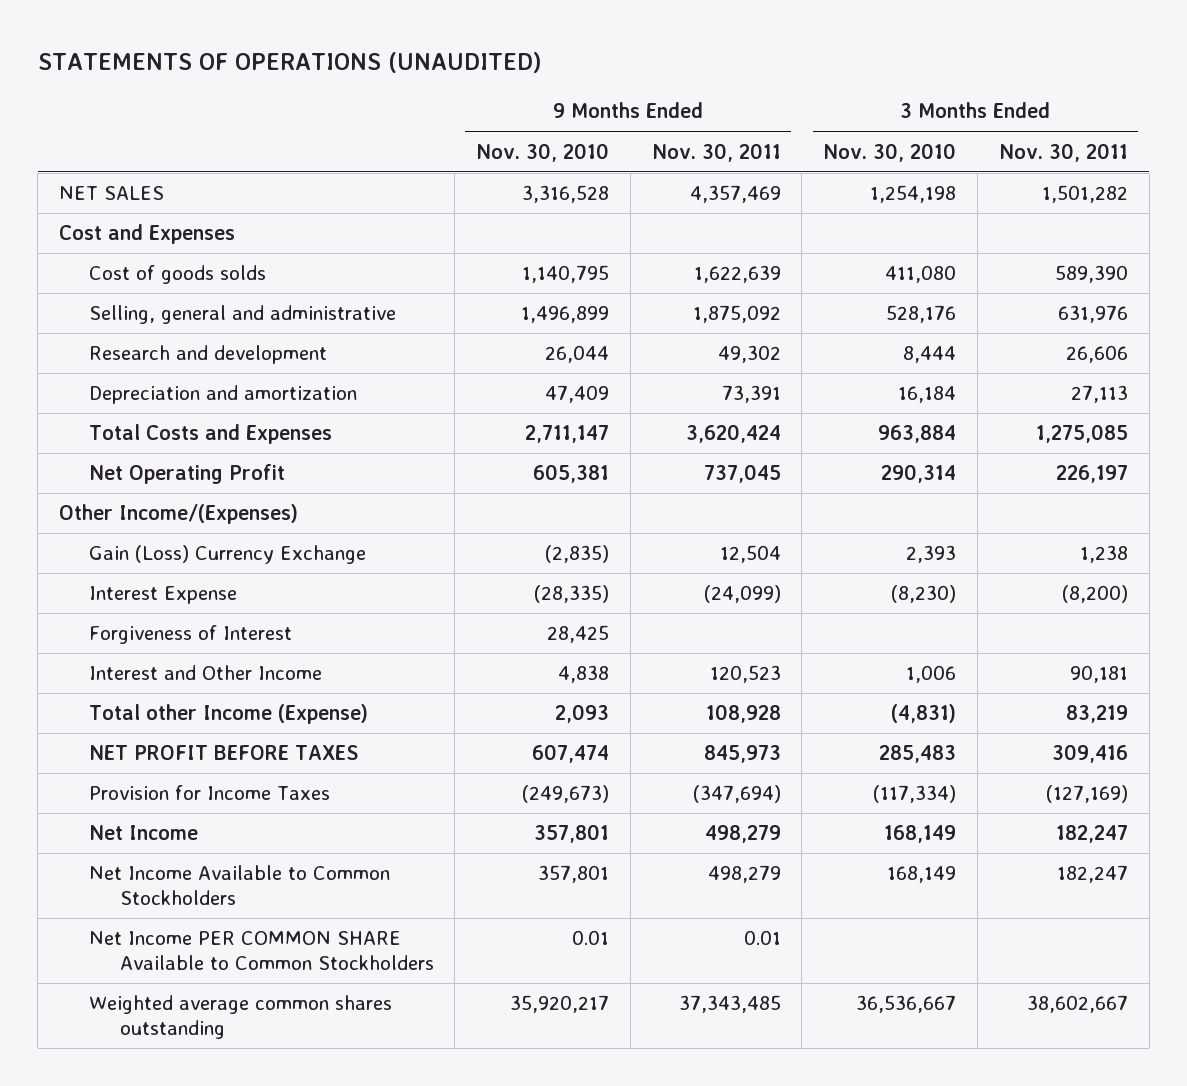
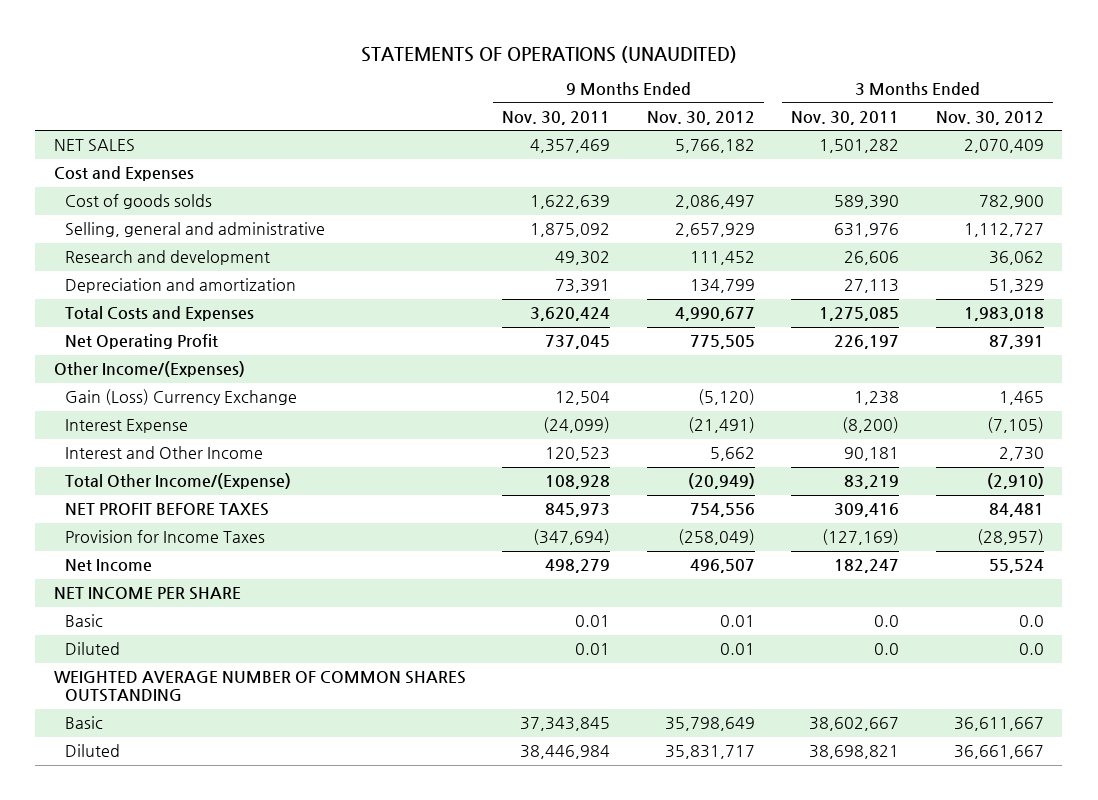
- | 9 Months Ended Nov. 30, 2010 | 9 Months Ended Nov. 30, 2011 | 3 Months Ended Nov. 30, 2010 | 3 Months Ended Nov. 30, 2011
+ | 9 Months Ended Nov. 30, 2011 | 9 Months Ended Nov. 30, 2012 | 3 Months Ended Nov. 30, 2011 | 3 Months Ended Nov. 30, 2012
- Forgiveness of Interest | 28,425 | | |
- Total other Income (Expense) | 2,093 | 108,928 | (4,831) | 83,219
+ Total Other Income/(Expense) | 108,928 | (20,949) | 83,219 | (2,910)
- Net Income Available to Common Stockholders | 357,801 | 498,279 | 168,149 | 182,247
- Net Income PER COMMON SHARE Available to Common Stockholders | 0.01 | 0.01 | |
- Weighted average common shares outstanding | 35,920,217 | 37,343,485 | 36,536,667 | 38,602,667
+ NET INCOME PER SHARE
+ Basic | 0.01 | 0.01 | 0.0 | 0.0
+ Diluted | 0.01 | 0.01 | 0.0 | 0.0
+ WEIGHTED AVERAGE NUMBER OF COMMON SHARES OUTSTANDING
+ Basic | 37,343,845 | 35,798,649 | 38,602,667 | 36,611,667
+ Diluted | 38,446,984 | 35,831,717 | 38,698,821 | 36,661,667

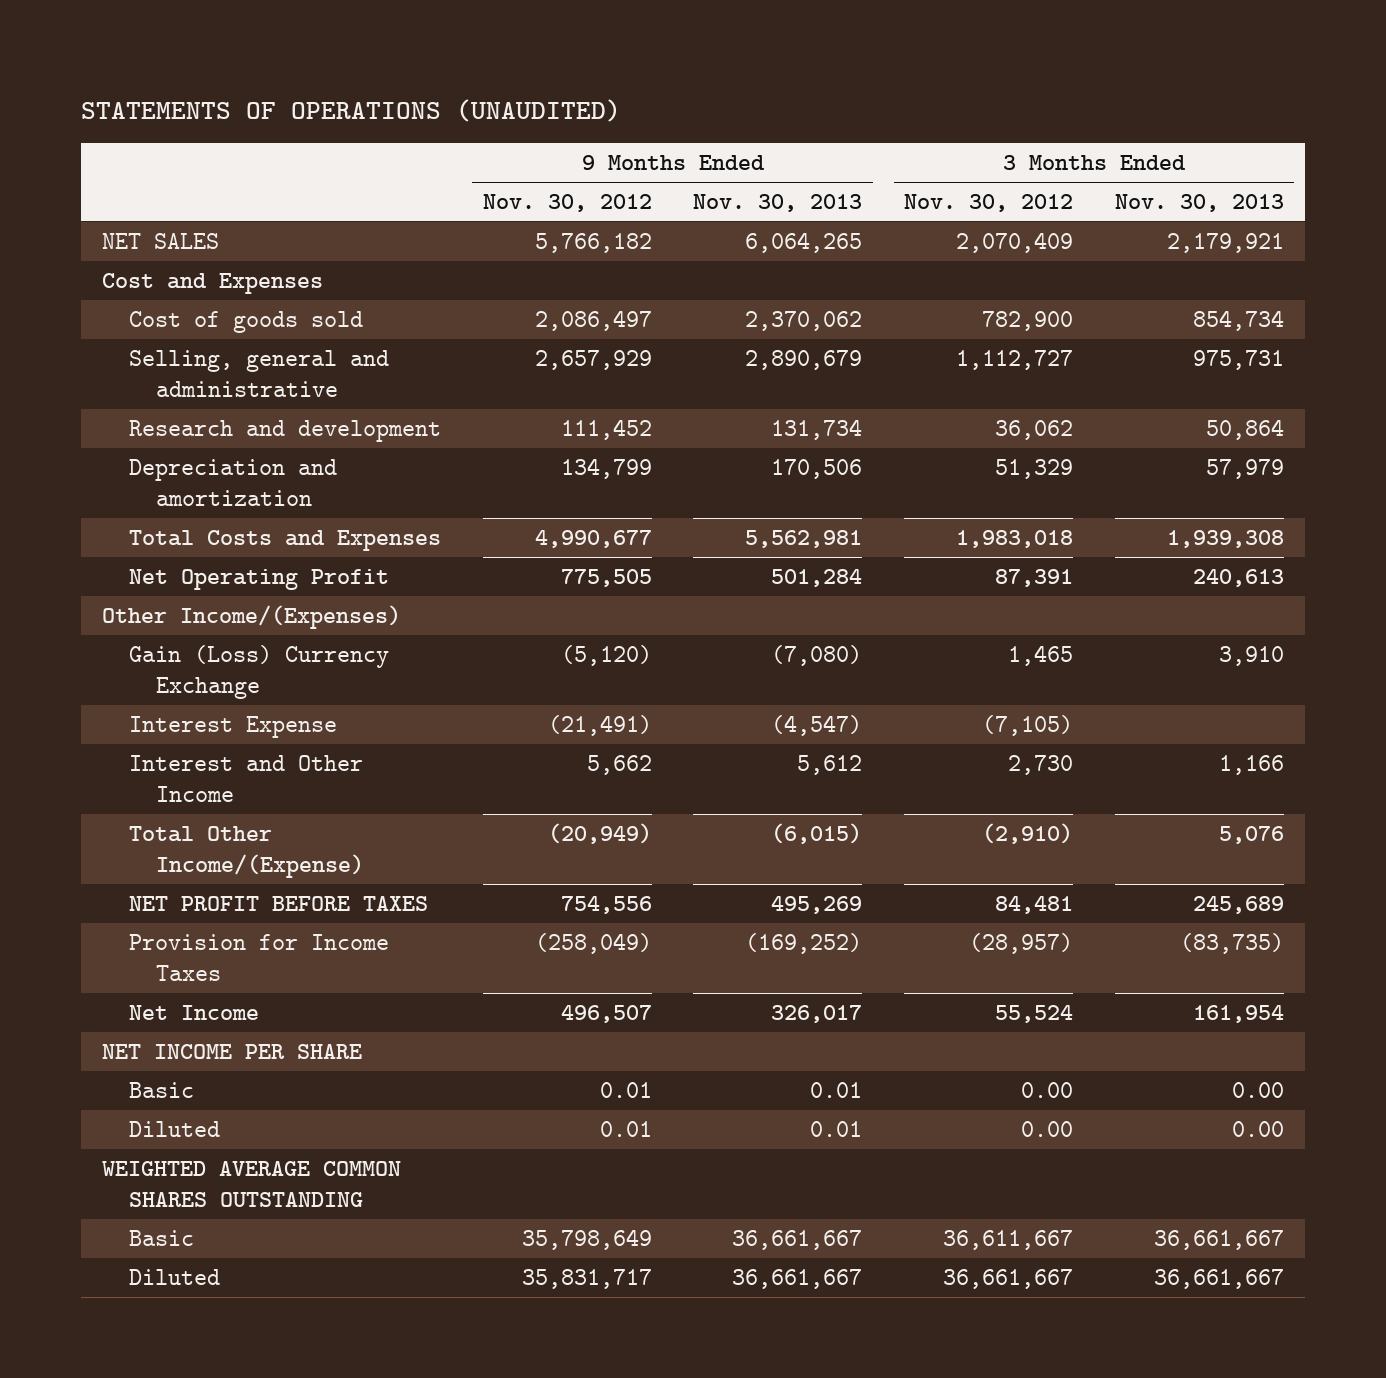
- | 9 Months Ended Nov. 30, 2011 | 9 Months Ended Nov. 30, 2012 | 3 Months Ended Nov. 30, 2011 | 3 Months Ended Nov. 30, 2012
+ | 9 Months Ended Nov. 30, 2012 | 9 Months Ended Nov. 30, 2013 | 3 Months Ended Nov. 30, 2012 | 3 Months Ended Nov. 30, 2013
- Cost of goods solds | 1,622,639 | 2,086,497 | 589,390 | 782,900
+ Cost of goods sold | 2,086,497 | 2,370,062 | 782,900 | 854,734
- Basic | 0.01 | 0.01 | 0.0 | 0.0
- Diluted | 0.01 | 0.01 | 0.0 | 0.0
- WEIGHTED AVERAGE NUMBER OF COMMON SHARES OUTSTANDING
+ Basic | 0.01 | 0.01 | 0.00 | 0.00
+ Diluted | 0.01 | 0.01 | 0.00 | 0.00
+ WEIGHTED AVERAGE COMMON SHARES OUTSTANDING

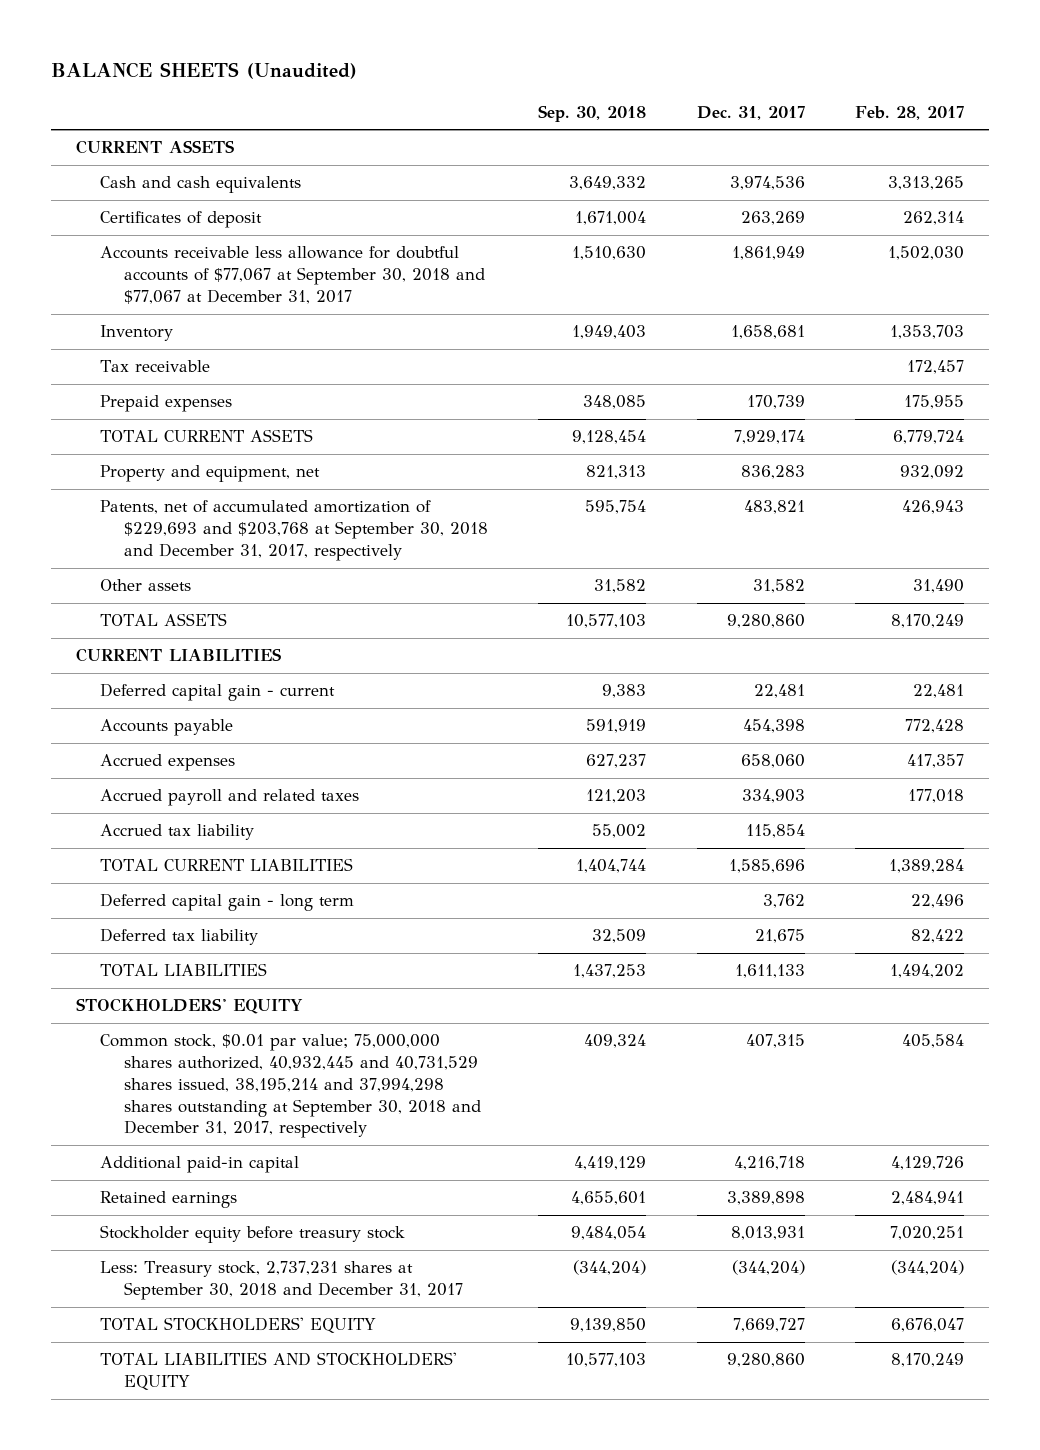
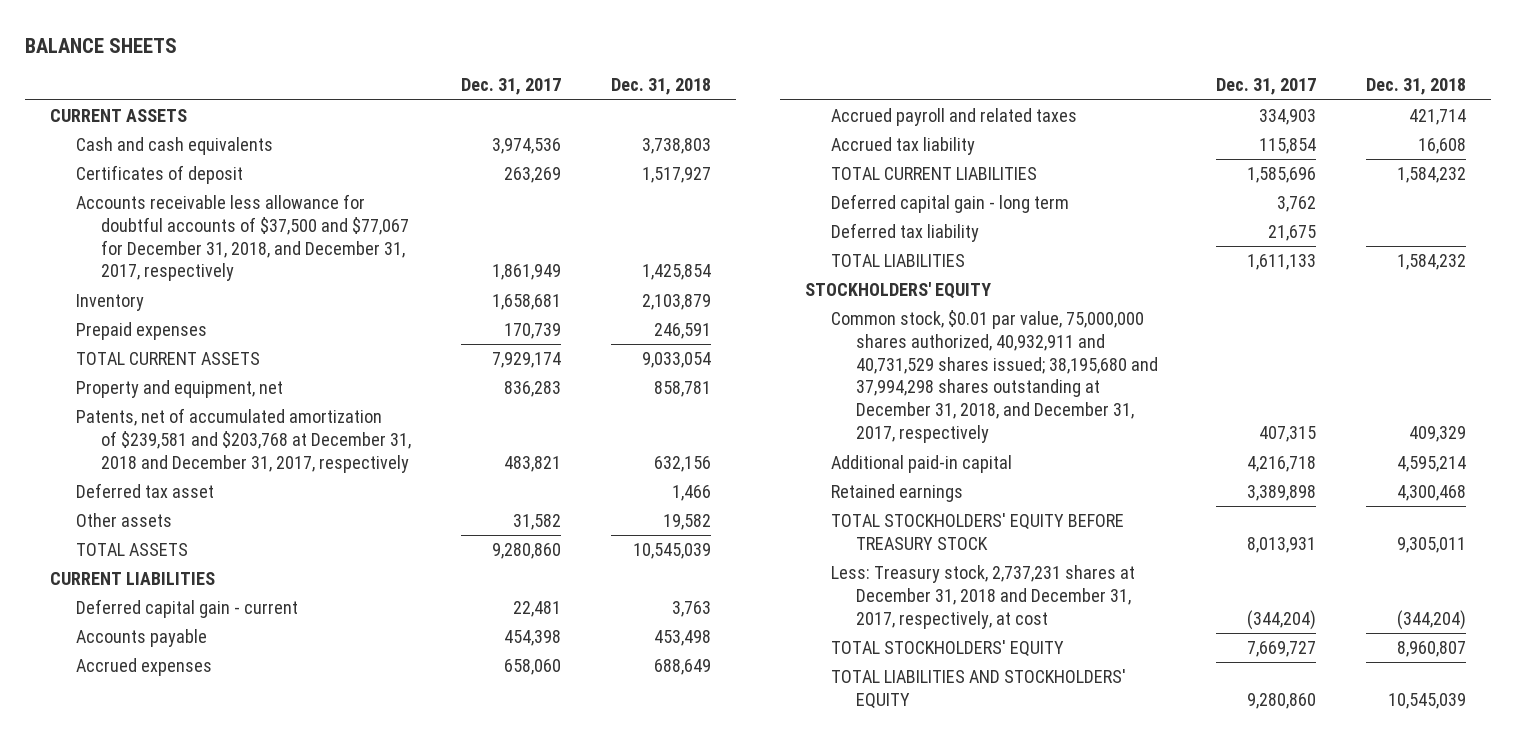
- BALANCE SHEETS (Unaudited)
+ BALANCE SHEETS
- | Sep. 30, 2018 | Dec. 31, 2017 | Feb. 28, 2017
+ | Dec. 31, 2017 | Dec. 31, 2018
- Accounts receivable less allowance for doubtful accounts of $77,067 at September 30, 2018 and $77,067 at December 31, 2017 | 1,510,630 | 1,861,949 | 1,502,030
+ Accounts receivable less allowance for doubtful accounts of $37,500 and $77,067 for December 31, 2018, and December 31, 2017, respectively | 1,861,949 | 1,425,854
- Tax receivable | | | 172,457
- Patents, net of accumulated amortization of $229,693 and $203,768 at September 30, 2018 and December 31, 2017, respectively | 595,754 | 483,821 | 426,943
+ Patents, net of accumulated amortization of $239,581 and $203,768 at December 31, 2018 and December 31, 2017, respectively | 483,821 | 632,156
+ Deferred tax asset | | 1,466
- Common stock, $0.01 par value; 75,000,000 shares authorized, 40,932,445 and 40,731,529 shares issued, 38,195,214 and 37,994,298 shares outstanding at September 30, 2018 and December 31, 2017, respectively | 409,324 | 407,315 | 405,584
+ Common stock, $0.01 par value, 75,000,000 shares authorized, 40,932,911 and 40,731,529 shares issued; 38,195,680 and 37,994,298 shares outstanding at December 31, 2018, and December 31, 2017, respectively | 407,315 | 409,329
- Stockholder equity before treasury stock | 9,484,054 | 8,013,931 | 7,020,251
- Less: Treasury stock, 2,737,231 shares at September 30, 2018 and December 31, 2017 | (344,204) | (344,204) | (344,204)
+ TOTAL STOCKHOLDERS' EQUITY BEFORE TREASURY STOCK | 8,013,931 | 9,305,011
+ Less: Treasury stock, 2,737,231 shares at December 31, 2018 and December 31, 2017, respectively, at cost | (344,204) | (344,204)

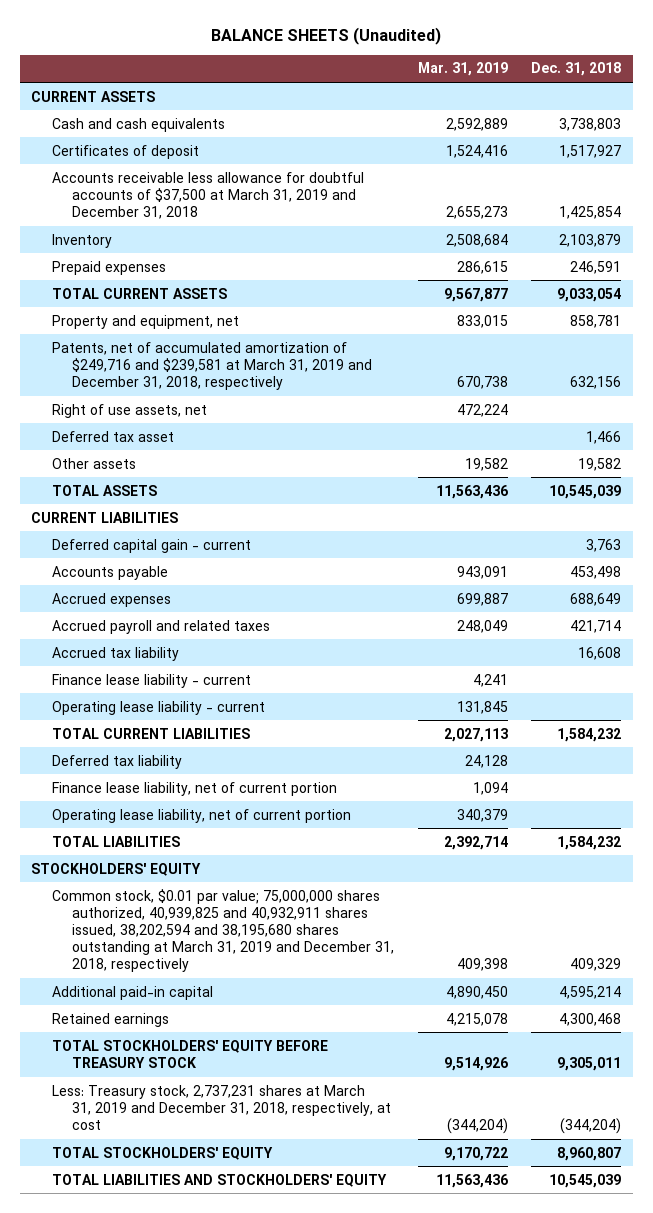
- BALANCE SHEETS
+ BALANCE SHEETS (Unaudited)
- | Dec. 31, 2017 | Dec. 31, 2018
+ | Mar. 31, 2019 | Dec. 31, 2018
- Accounts receivable less allowance for doubtful accounts of $37,500 and $77,067 for December 31, 2018, and December 31, 2017, respectively | 1,861,949 | 1,425,854
+ Accounts receivable less allowance for doubtful accounts of $37,500 at March 31, 2019 and December 31, 2018 | 2,655,273 | 1,425,854
- Patents, net of accumulated amortization of $239,581 and $203,768 at December 31, 2018 and December 31, 2017, respectively | 483,821 | 632,156
+ Patents, net of accumulated amortization of $249,716 and $239,581 at March 31, 2019 and December 31, 2018, respectively | 670,738 | 632,156
+ Right of use assets, net | 472,224 |
+ Finance lease liability - current | 4,241 |
+ Operating lease liability - current | 131,845 |
- Deferred capital gain - long term | 3,762 |
+ Finance lease liability, net of current portion | 1,094 |
+ Operating lease liability, net of current portion | 340,379 |
- Common stock, $0.01 par value, 75,000,000 shares authorized, 40,932,911 and 40,731,529 shares issued; 38,195,680 and 37,994,298 shares outstanding at December 31, 2018, and December 31, 2017, respectively | 407,315 | 409,329
+ Common stock, $0.01 par value; 75,000,000 shares authorized, 40,939,825 and 40,932,911 shares issued, 38,202,594 and 38,195,680 shares outstanding at March 31, 2019 and December 31, 2018, respectively | 409,398 | 409,329
- Less: Treasury stock, 2,737,231 shares at December 31, 2018 and December 31, 2017, respectively, at cost | (344,204) | (344,204)
+ Less: Treasury stock, 2,737,231 shares at March 31, 2019 and December 31, 2018, respectively, at cost | (344,204) | (344,204)

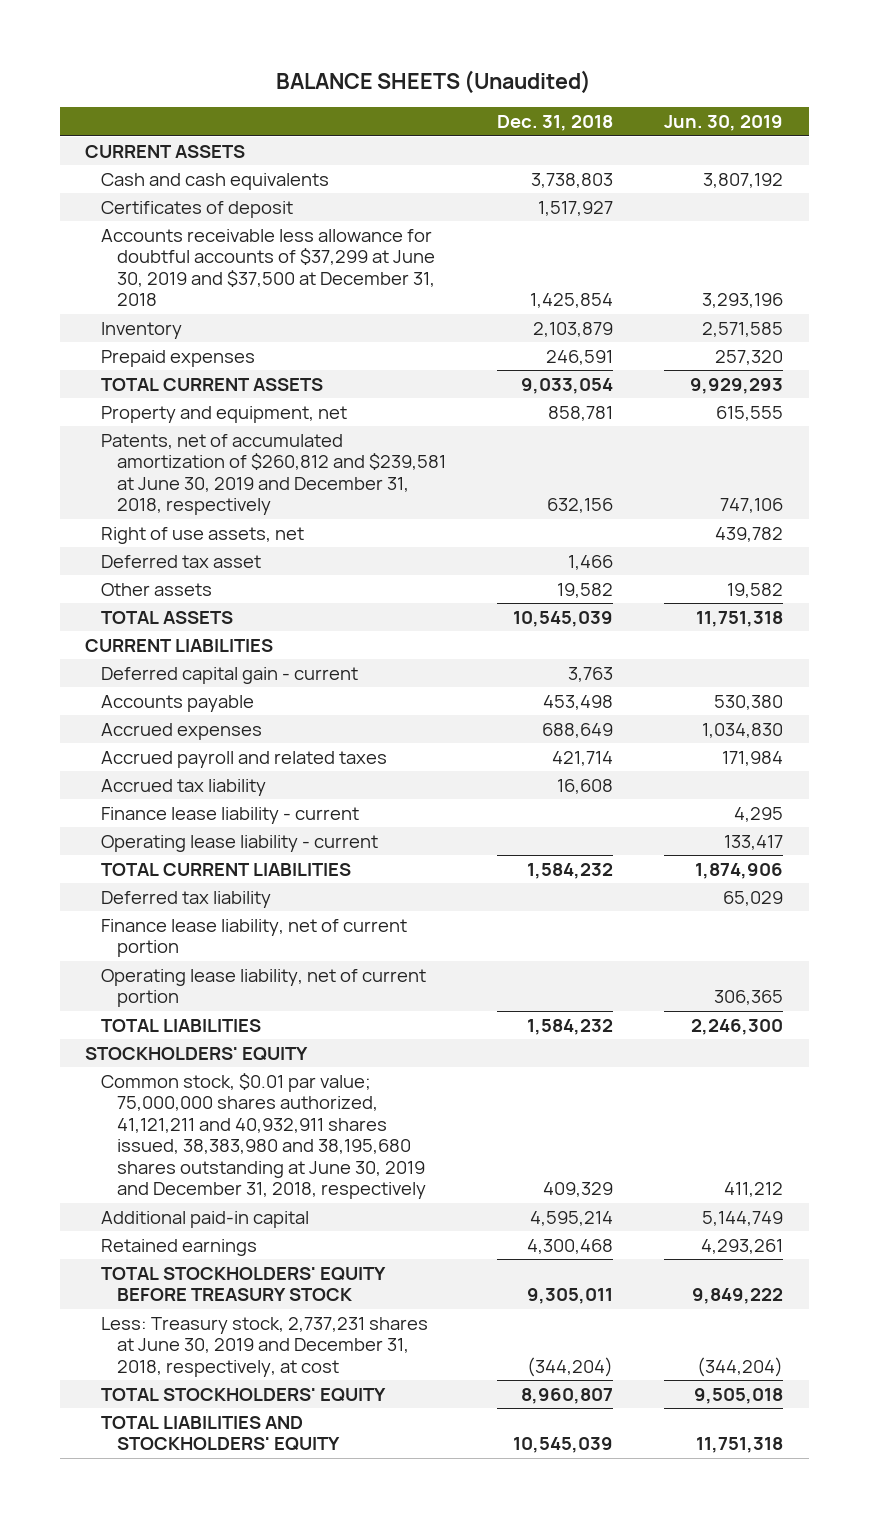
- | Mar. 31, 2019 | Dec. 31, 2018
+ | Dec. 31, 2018 | Jun. 30, 2019
- Accounts receivable less allowance for doubtful accounts of $37,500 at March 31, 2019 and December 31, 2018 | 2,655,273 | 1,425,854
+ Accounts receivable less allowance for doubtful accounts of $37,299 at June 30, 2019 and $37,500 at December 31, 2018 | 1,425,854 | 3,293,196
- Patents, net of accumulated amortization of $249,716 and $239,581 at March 31, 2019 and December 31, 2018, respectively | 670,738 | 632,156
+ Patents, net of accumulated amortization of $260,812 and $239,581 at June 30, 2019 and December 31, 2018, respectively | 632,156 | 747,106
- Common stock, $0.01 par value; 75,000,000 shares authorized, 40,939,825 and 40,932,911 shares issued, 38,202,594 and 38,195,680 shares outstanding at March 31, 2019 and December 31, 2018, respectively | 409,398 | 409,329
+ Common stock, $0.01 par value; 75,000,000 shares authorized, 41,121,211 and 40,932,911 shares issued, 38,383,980 and 38,195,680 shares outstanding at June 30, 2019 and December 31, 2018, respectively | 409,329 | 411,212
- Less: Treasury stock, 2,737,231 shares at March 31, 2019 and December 31, 2018, respectively, at cost | (344,204) | (344,204)
+ Less: Treasury stock, 2,737,231 shares at June 30, 2019 and December 31, 2018, respectively, at cost | (344,204) | (344,204)

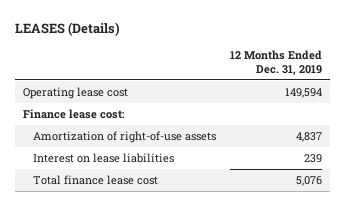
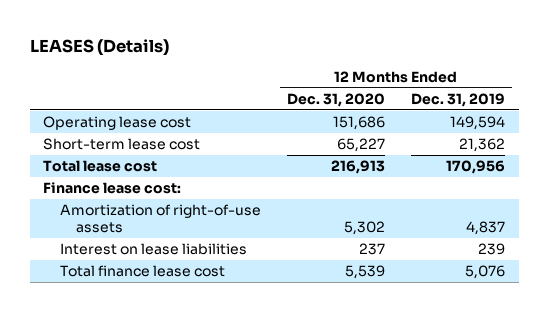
- | 12 Months Ended Dec. 31, 2019
+ | 12 Months Ended Dec. 31, 2020 | 12 Months Ended Dec. 31, 2019
+ Short-term lease cost | 65,227 | 21,362
+ Total lease cost | 216,913 | 170,956

